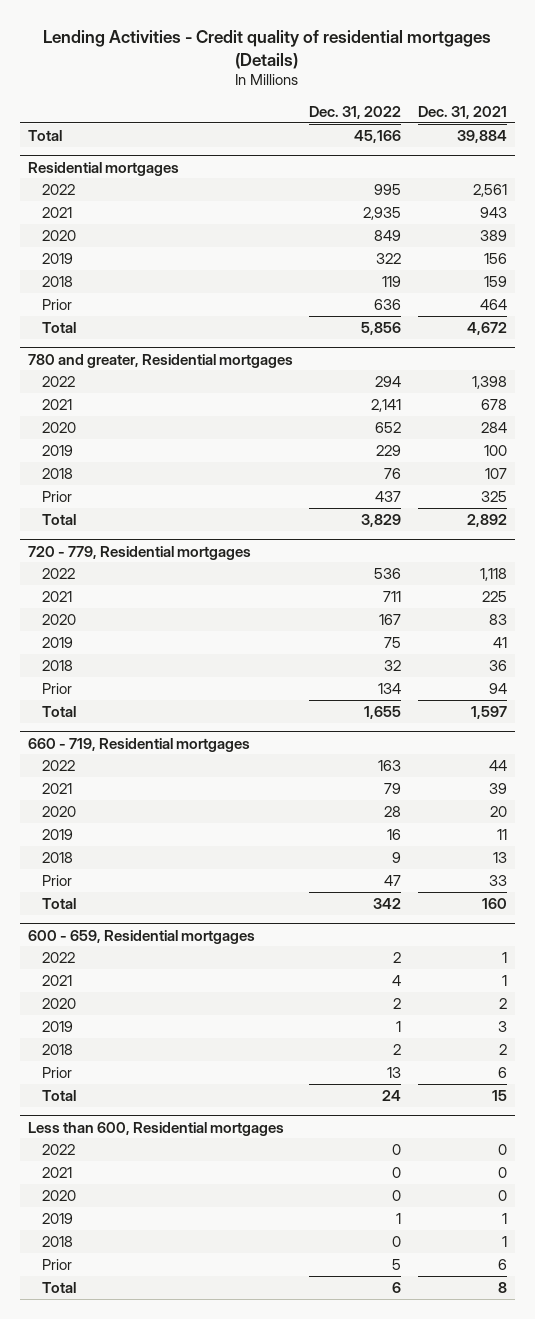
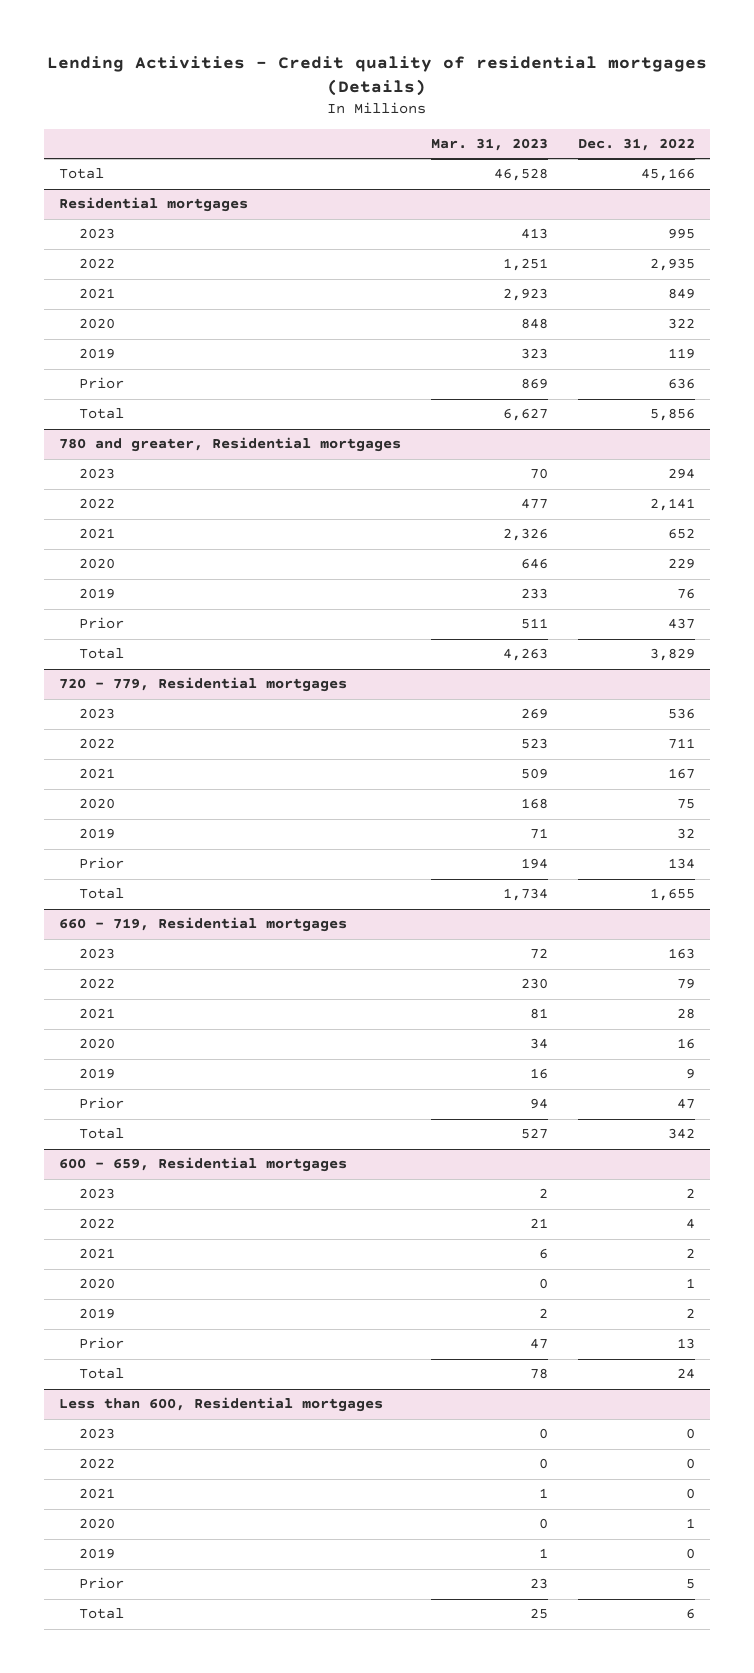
- | Dec. 31, 2022 | Dec. 31, 2021
+ | Mar. 31, 2023 | Dec. 31, 2022
@ Residential mortgages
- 2022 | 995 | 2,561
- 2021 | 2,935 | 943
- 2020 | 849 | 389
- 2019 | 322 | 156
- 2018 | 119 | 159
+ 2023 | 413 | 995
+ 2022 | 1,251 | 2,935
+ 2021 | 2,923 | 849
+ 2020 | 848 | 322
+ 2019 | 323 | 119
@ 780 and greater, Residential mortgages
- 2022 | 294 | 1,398
- 2021 | 2,141 | 678
- 2020 | 652 | 284
- 2019 | 229 | 100
- 2018 | 76 | 107
+ 2023 | 70 | 294
+ 2022 | 477 | 2,141
+ 2021 | 2,326 | 652
+ 2020 | 646 | 229
+ 2019 | 233 | 76
@ 720 - 779, Residential mortgages
- 2022 | 536 | 1,118
- 2021 | 711 | 225
- 2020 | 167 | 83
- 2019 | 75 | 41
- 2018 | 32 | 36
+ 2023 | 269 | 536
+ 2022 | 523 | 711
+ 2021 | 509 | 167
+ 2020 | 168 | 75
+ 2019 | 71 | 32
@ 660 - 719, Residential mortgages
- 2022 | 163 | 44
- 2021 | 79 | 39
- 2020 | 28 | 20
- 2019 | 16 | 11
- 2018 | 9 | 13
+ 2023 | 72 | 163
+ 2022 | 230 | 79
+ 2021 | 81 | 28
+ 2020 | 34 | 16
+ 2019 | 16 | 9
@ 600 - 659, Residential mortgages
- 2022 | 2 | 1
- 2021 | 4 | 1
- 2020 | 2 | 2
- 2019 | 1 | 3
- 2018 | 2 | 2
+ 2023 | 2 | 2
+ 2022 | 21 | 4
+ 2021 | 6 | 2
+ 2020 | 0 | 1
+ 2019 | 2 | 2
@ Less than 600, Residential mortgages
+ 2023 | 0 | 0
- 2020 | 0 | 0
- 2019 | 1 | 1
- 2018 | 0 | 1
+ 2020 | 0 | 1
+ 2019 | 1 | 0

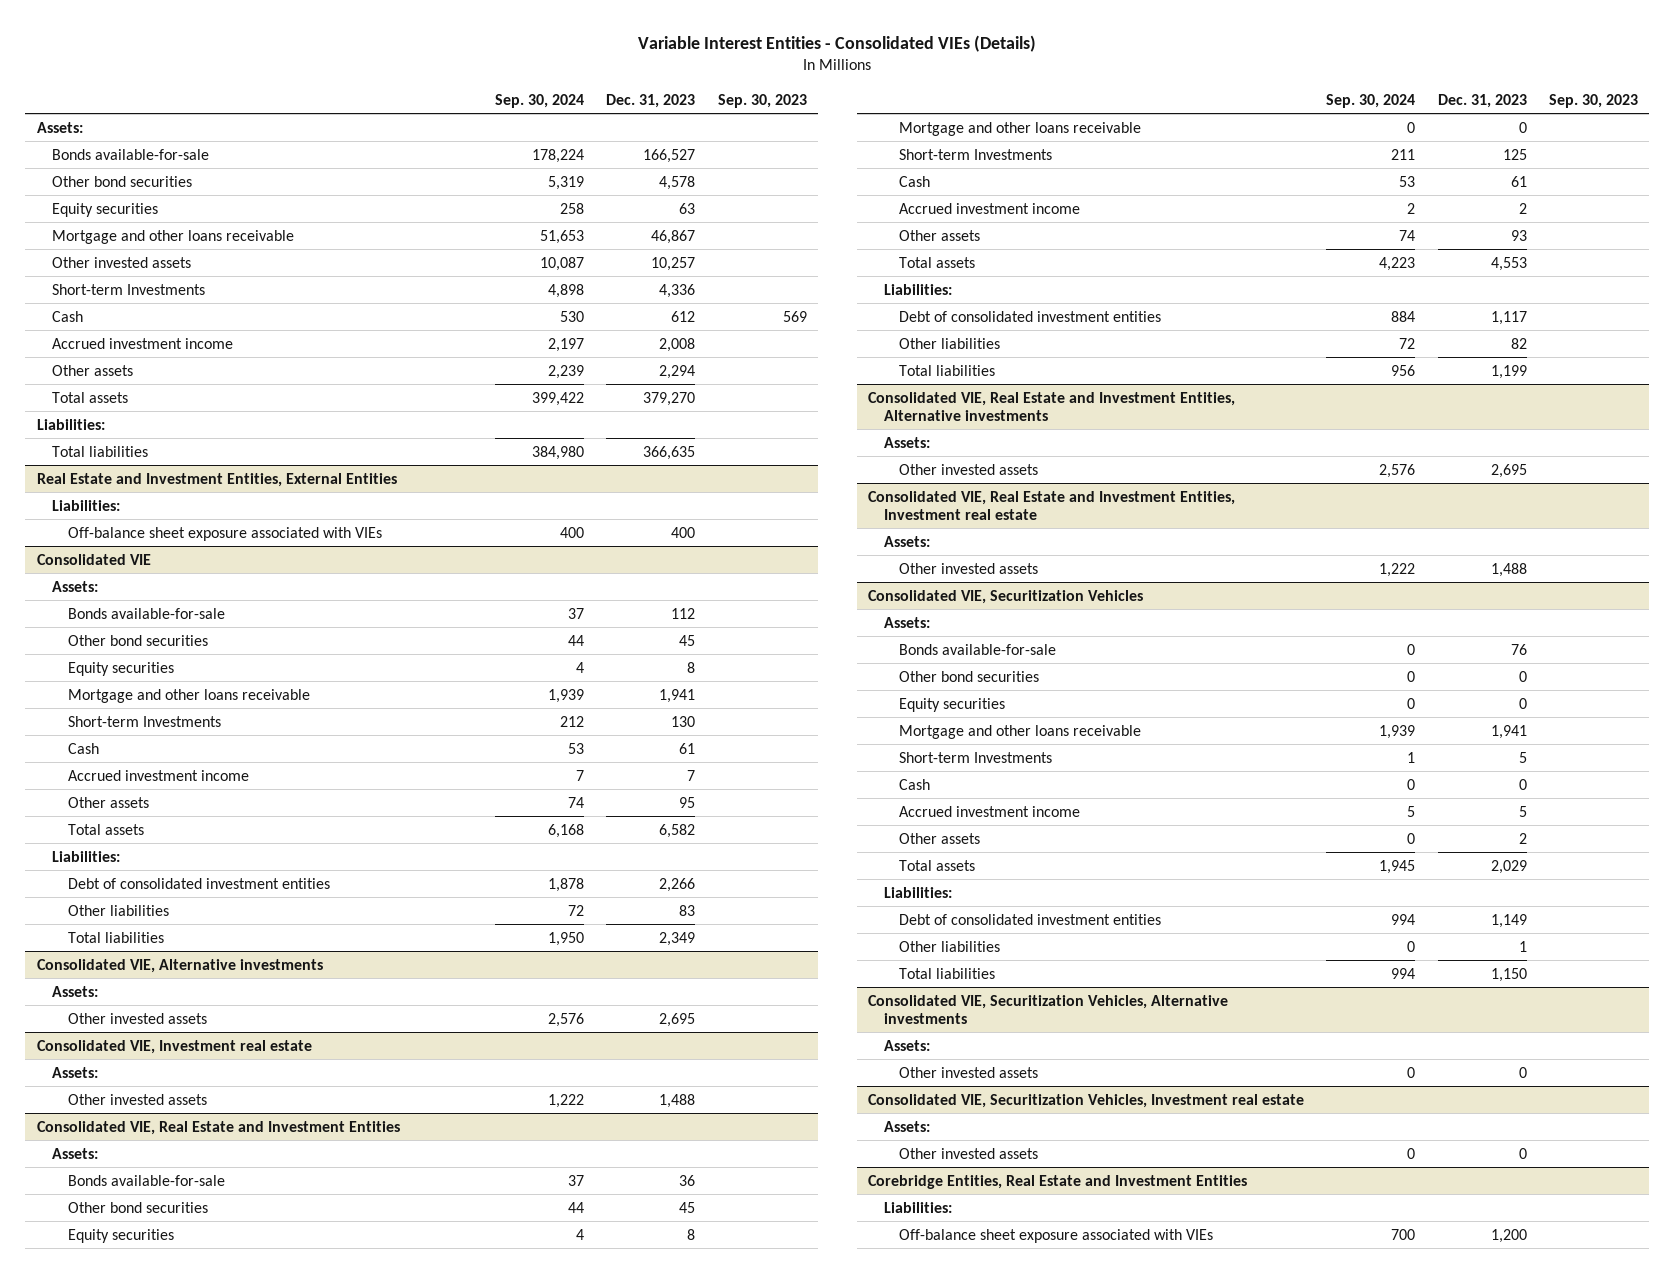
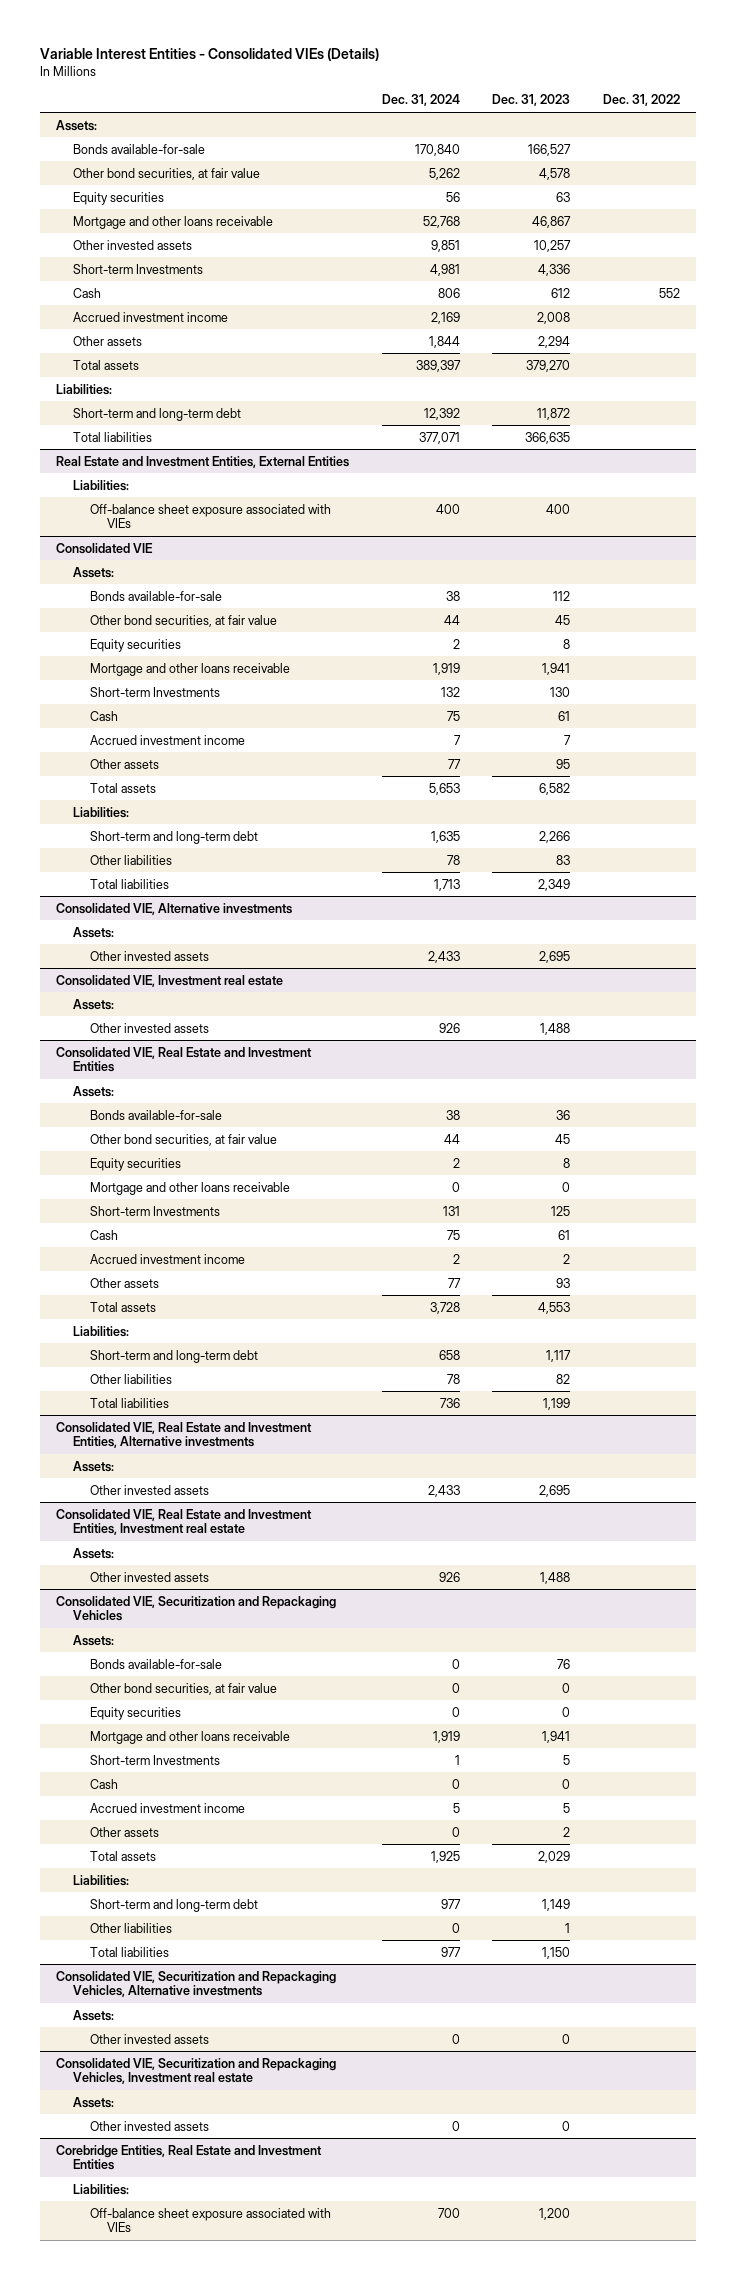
- | Sep. 30, 2024 | Dec. 31, 2023 | Sep. 30, 2023
+ | Dec. 31, 2024 | Dec. 31, 2023 | Dec. 31, 2022
- Other bond securities | 5,319 | 4,578 |
+ Other bond securities, at fair value | 5,262 | 4,578 |
+ Short-term and long-term debt | 12,392 | 11,872 |
@ Consolidated VIE
- Other bond securities | 44 | 45 |
+ Other bond securities, at fair value | 44 | 45 |
- Debt of consolidated investment entities | 1,878 | 2,266 |
+ Short-term and long-term debt | 1,635 | 2,266 |
@ Consolidated VIE, Real Estate and Investment Entities
- Other bond securities | 44 | 45 |
+ Other bond securities, at fair value | 44 | 45 |
- Debt of consolidated investment entities | 884 | 1,117 |
+ Short-term and long-term debt | 658 | 1,117 |
- Consolidated VIE, Securitization Vehicles
+ Consolidated VIE, Securitization and Repackaging Vehicles
- Other bond securities | 0 | 0 |
+ Other bond securities, at fair value | 0 | 0 |
- Debt of consolidated investment entities | 994 | 1,149 |
+ Short-term and long-term debt | 977 | 1,149 |
- Consolidated VIE, Securitization Vehicles, Alternative investments
+ Consolidated VIE, Securitization and Repackaging Vehicles, Alternative investments
- Consolidated VIE, Securitization Vehicles, Investment real estate
+ Consolidated VIE, Securitization and Repackaging Vehicles, Investment real estate

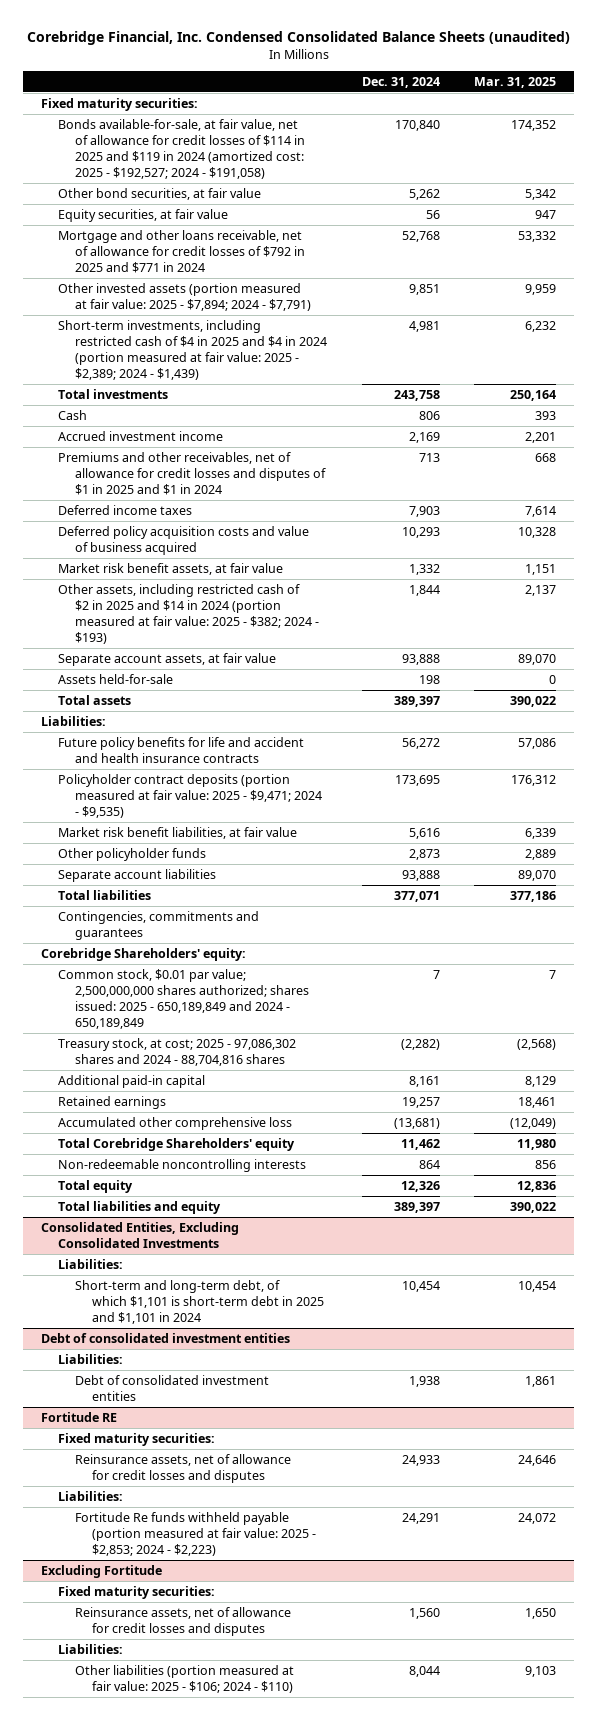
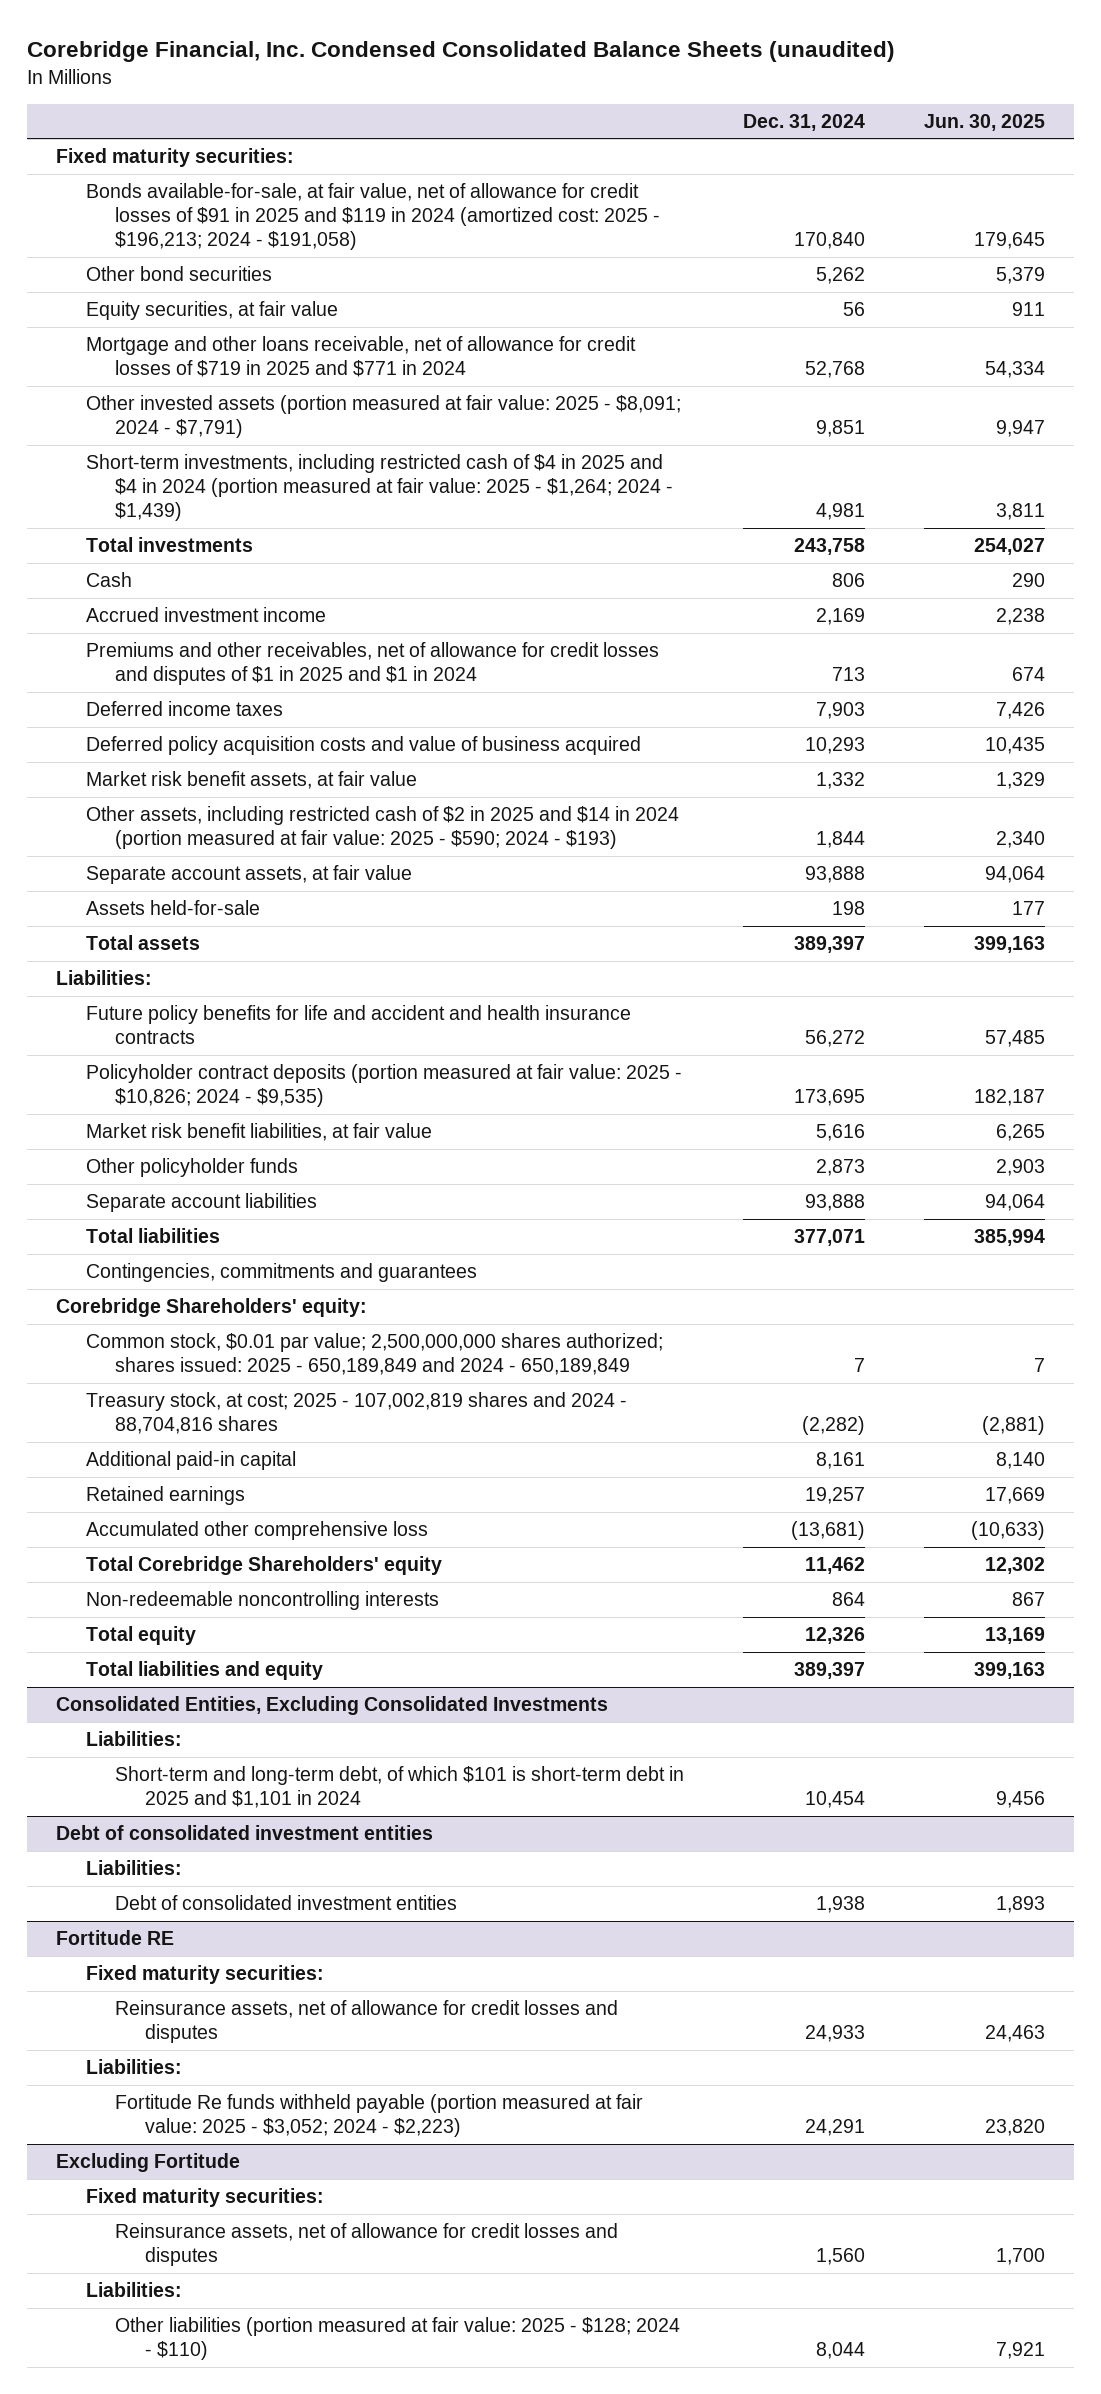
- | Dec. 31, 2024 | Mar. 31, 2025
+ | Dec. 31, 2024 | Jun. 30, 2025
- Bonds available-for-sale, at fair value, net of allowance for credit losses of $114 in 2025 and $119 in 2024 (amortized cost: 2025 - $192,527; 2024 - $191,058) | 170,840 | 174,352
- Other bond securities, at fair value | 5,262 | 5,342
+ Bonds available-for-sale, at fair value, net of allowance for credit losses of $91 in 2025 and $119 in 2024 (amortized cost: 2025 - $196,213; 2024 - $191,058) | 170,840 | 179,645
+ Other bond securities | 5,262 | 5,379
- Mortgage and other loans receivable, net of allowance for credit losses of $792 in 2025 and $771 in 2024 | 52,768 | 53,332
- Other invested assets (portion measured at fair value: 2025 - $7,894; 2024 - $7,791) | 9,851 | 9,959
- Short-term investments, including restricted cash of $4 in 2025 and $4 in 2024 (portion measured at fair value: 2025 - $2,389; 2024 - $1,439) | 4,981 | 6,232
+ Mortgage and other loans receivable, net of allowance for credit losses of $719 in 2025 and $771 in 2024 | 52,768 | 54,334
+ Other invested assets (portion measured at fair value: 2025 - $8,091; 2024 - $7,791) | 9,851 | 9,947
+ Short-term investments, including restricted cash of $4 in 2025 and $4 in 2024 (portion measured at fair value: 2025 - $1,264; 2024 - $1,439) | 4,981 | 3,811
- Other assets, including restricted cash of $2 in 2025 and $14 in 2024 (portion measured at fair value: 2025 - $382; 2024 - $193) | 1,844 | 2,137
+ Other assets, including restricted cash of $2 in 2025 and $14 in 2024 (portion measured at fair value: 2025 - $590; 2024 - $193) | 1,844 | 2,340
- Policyholder contract deposits (portion measured at fair value: 2025 - $9,471; 2024 - $9,535) | 173,695 | 176,312
+ Policyholder contract deposits (portion measured at fair value: 2025 - $10,826; 2024 - $9,535) | 173,695 | 182,187
- Treasury stock, at cost; 2025 - 97,086,302 shares and 2024 - 88,704,816 shares | (2,282) | (2,568)
+ Treasury stock, at cost; 2025 - 107,002,819 shares and 2024 - 88,704,816 shares | (2,282) | (2,881)
@ Consolidated Entities, Excluding Consolidated Investments
- Short-term and long-term debt, of which $1,101 is short-term debt in 2025 and $1,101 in 2024 | 10,454 | 10,454
+ Short-term and long-term debt, of which $101 is short-term debt in 2025 and $1,101 in 2024 | 10,454 | 9,456
@ Fortitude RE
- Fortitude Re funds withheld payable (portion measured at fair value: 2025 - $2,853; 2024 - $2,223) | 24,291 | 24,072
+ Fortitude Re funds withheld payable (portion measured at fair value: 2025 - $3,052; 2024 - $2,223) | 24,291 | 23,820
@ Excluding Fortitude
- Other liabilities (portion measured at fair value: 2025 - $106; 2024 - $110) | 8,044 | 9,103
+ Other liabilities (portion measured at fair value: 2025 - $128; 2024 - $110) | 8,044 | 7,921

